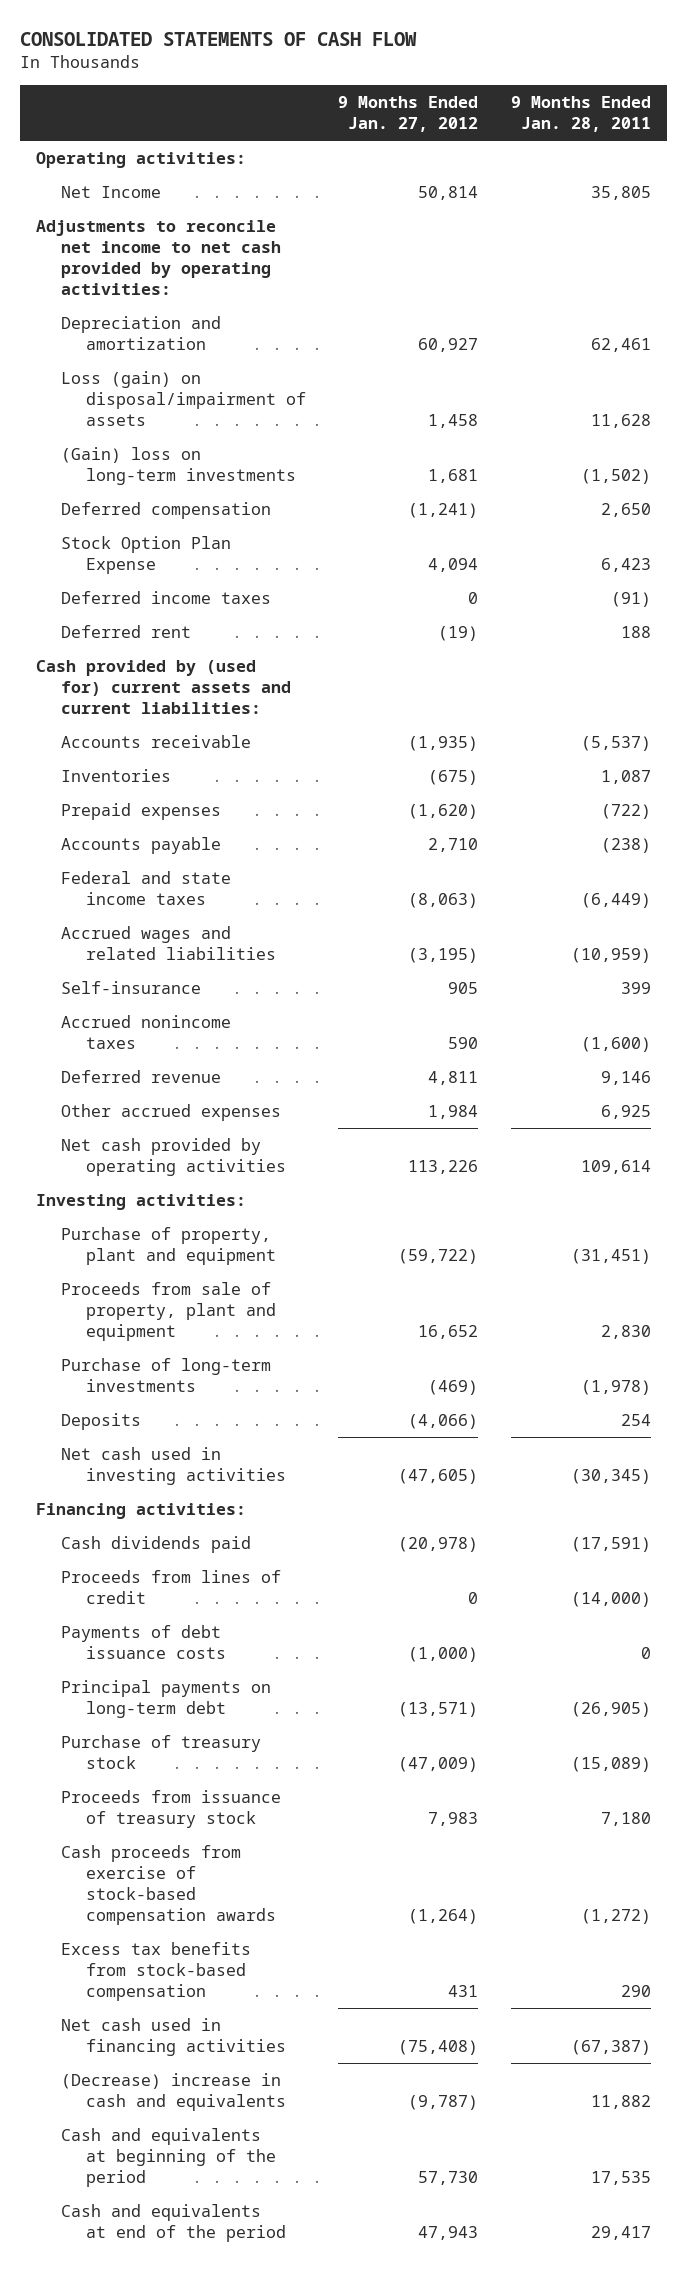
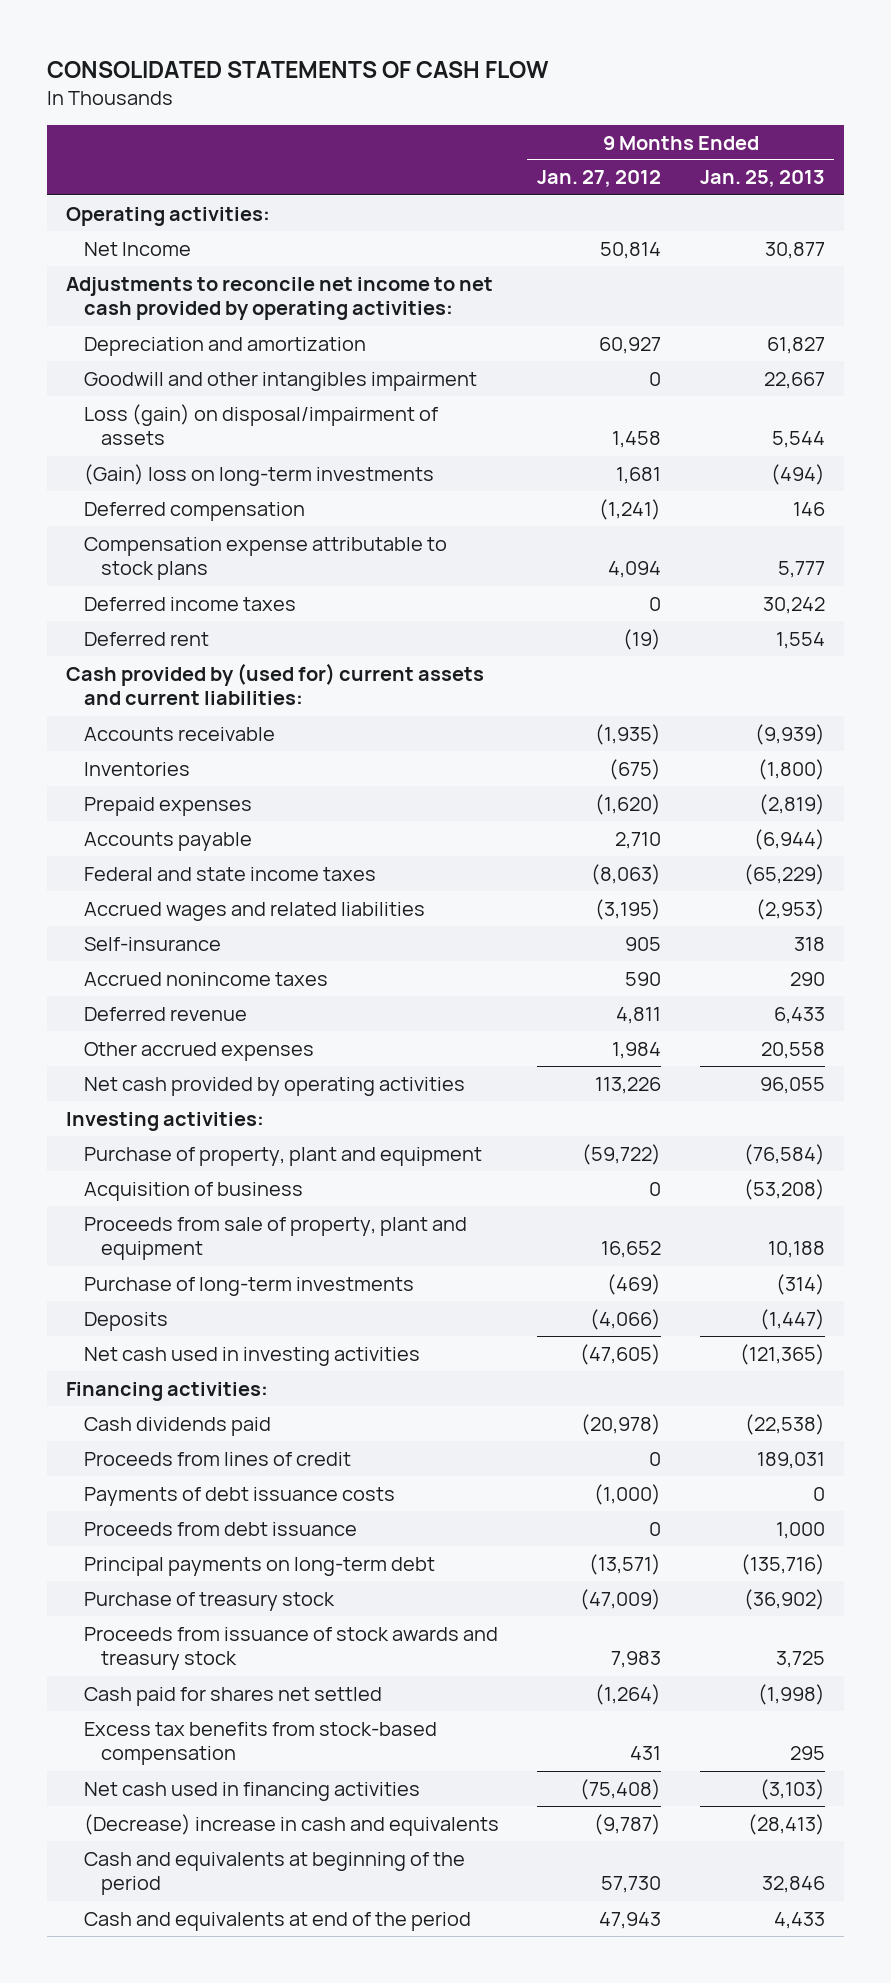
- | 9 Months Ended Jan. 27, 2012 | 9 Months Ended Jan. 28, 2011
+ | 9 Months Ended Jan. 27, 2012 | 9 Months Ended Jan. 25, 2013
+ Goodwill and other intangibles impairment | 0 | 22,667
- Stock Option Plan Expense | 4,094 | 6,423
+ Compensation expense attributable to stock plans | 4,094 | 5,777
+ Acquisition of business | 0 | (53,208)
+ Proceeds from debt issuance | 0 | 1,000
- Proceeds from issuance of treasury stock | 7,983 | 7,180
- Cash proceeds from exercise of stock-based compensation awards | (1,264) | (1,272)
+ Proceeds from issuance of stock awards and treasury stock | 7,983 | 3,725
+ Cash paid for shares net settled | (1,264) | (1,998)

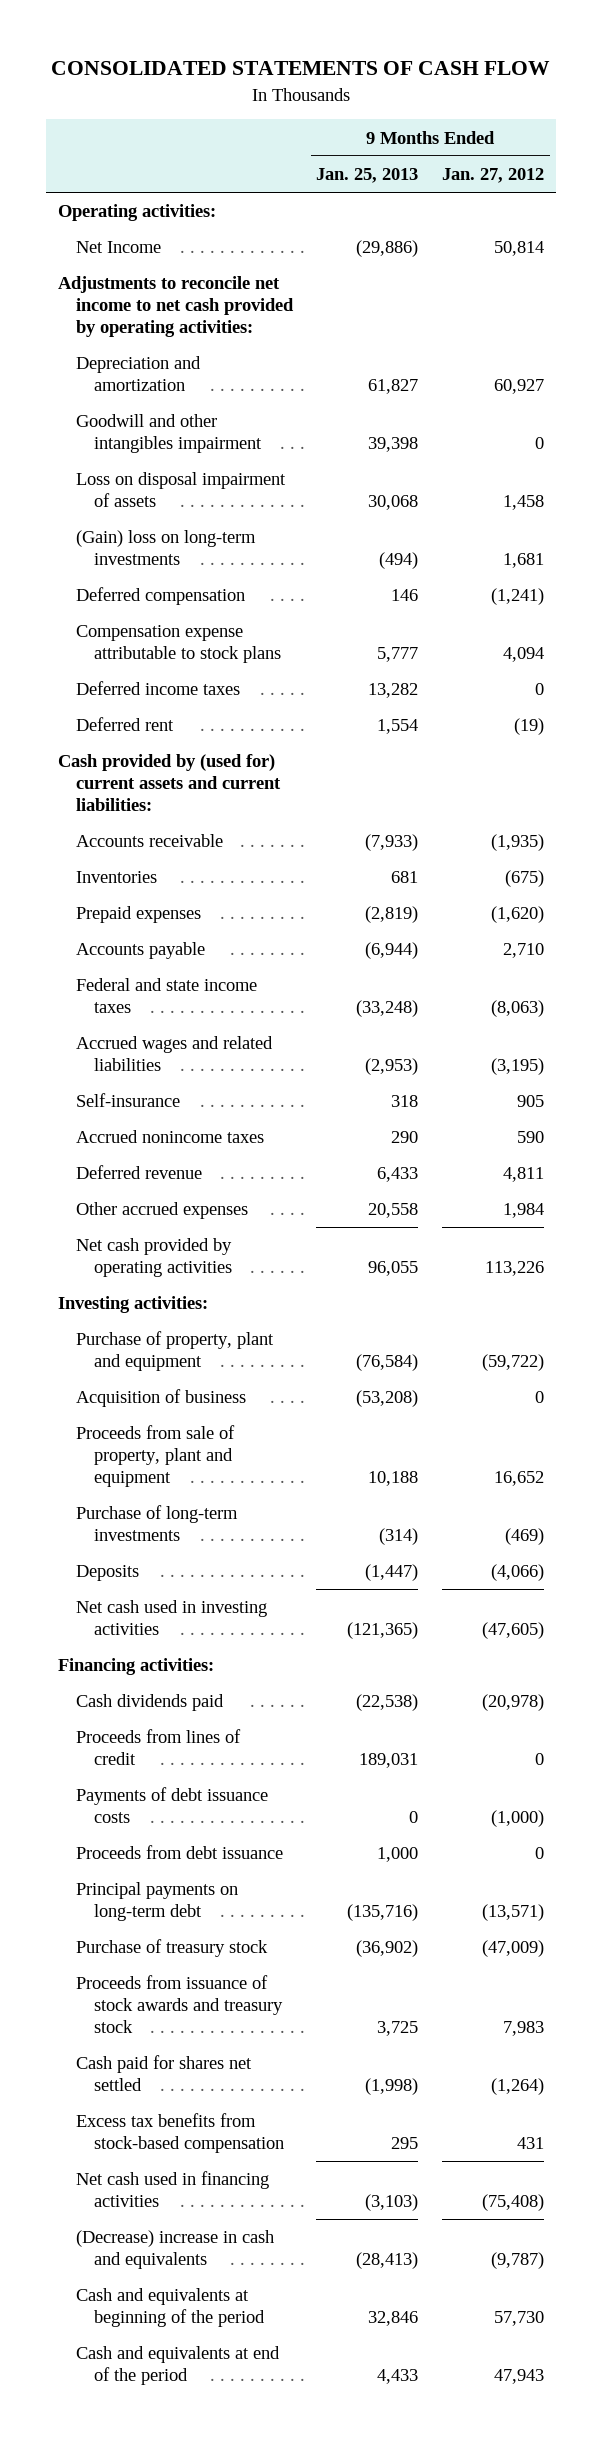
- | 9 Months Ended Jan. 27, 2012 | 9 Months Ended Jan. 25, 2013
+ | 9 Months Ended Jan. 25, 2013 | 9 Months Ended Jan. 27, 2012
- Net Income | 50,814 | 30,877
+ Net Income | (29,886) | 50,814
- Goodwill and other intangibles impairment | 0 | 22,667
- Loss (gain) on disposal/impairment of assets | 1,458 | 5,544
+ Goodwill and other intangibles impairment | 39,398 | 0
+ Loss on disposal impairment of assets | 30,068 | 1,458
- Deferred income taxes | 0 | 30,242
+ Deferred income taxes | 13,282 | 0
- Accounts receivable | (1,935) | (9,939)
- Inventories | (675) | (1,800)
+ Accounts receivable | (7,933) | (1,935)
+ Inventories | 681 | (675)
- Federal and state income taxes | (8,063) | (65,229)
+ Federal and state income taxes | (33,248) | (8,063)

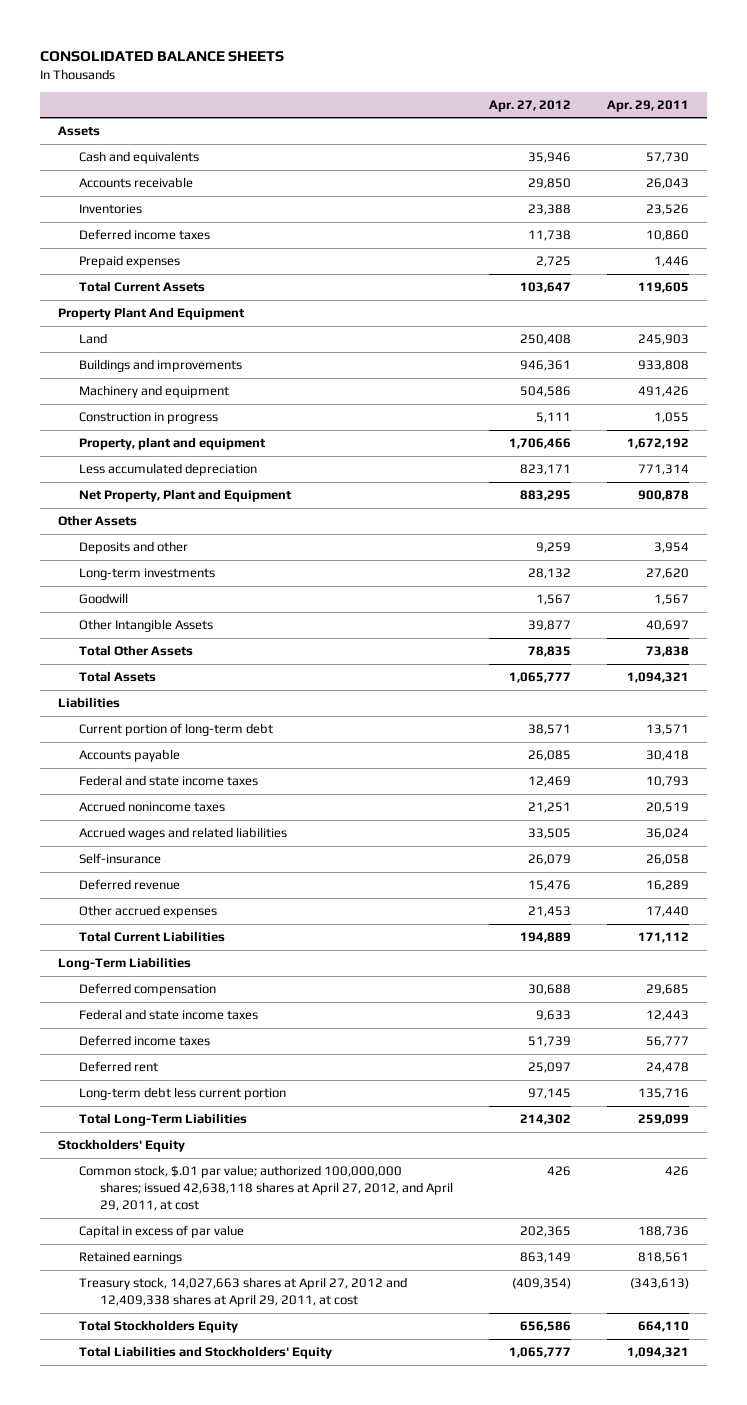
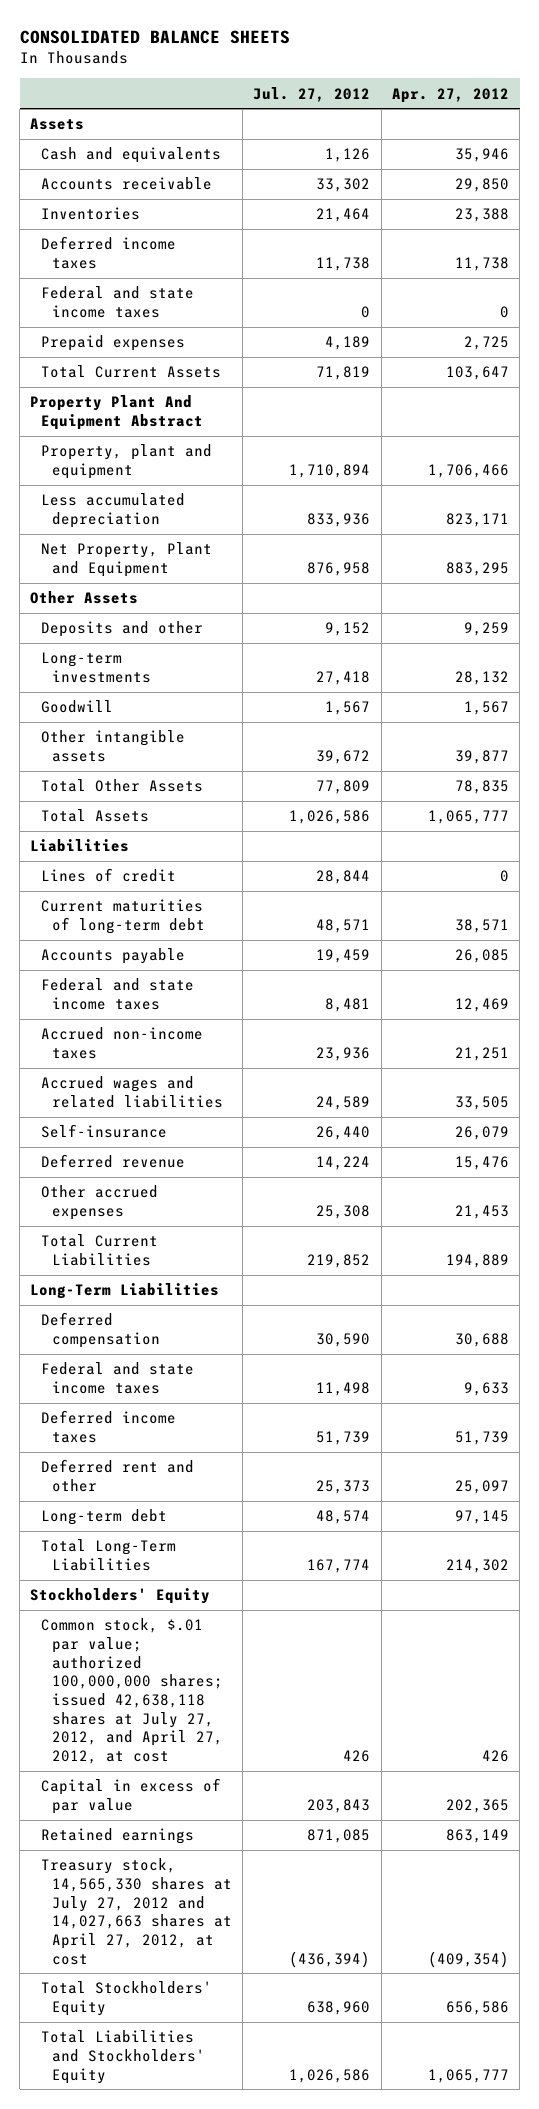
- | Apr. 27, 2012 | Apr. 29, 2011
+ | Jul. 27, 2012 | Apr. 27, 2012
+ Federal and state income taxes | 0 | 0
- Property Plant And Equipment
- Land | 250,408 | 245,903
- Buildings and improvements | 946,361 | 933,808
- Machinery and equipment | 504,586 | 491,426
- Construction in progress | 5,111 | 1,055
+ Property Plant And Equipment Abstract
- Other Intangible Assets | 39,877 | 40,697
+ Other intangible assets | 39,672 | 39,877
- Current portion of long-term debt | 38,571 | 13,571
+ Lines of credit | 28,844 | 0
+ Current maturities of long-term debt | 48,571 | 38,571
- Accrued nonincome taxes | 21,251 | 20,519
+ Accrued non-income taxes | 23,936 | 21,251
- Deferred rent | 25,097 | 24,478
- Long-term debt less current portion | 97,145 | 135,716
+ Deferred rent and other | 25,373 | 25,097
+ Long-term debt | 48,574 | 97,145
- Common stock, $.01 par value; authorized 100,000,000 shares; issued 42,638,118 shares at April 27, 2012, and April 29, 2011, at cost | 426 | 426
+ Common stock, $.01 par value; authorized 100,000,000 shares; issued 42,638,118 shares at July 27, 2012, and April 27, 2012, at cost | 426 | 426
- Treasury stock, 14,027,663 shares at April 27, 2012 and 12,409,338 shares at April 29, 2011, at cost | (409,354) | (343,613)
- Total Stockholders Equity | 656,586 | 664,110
+ Treasury stock, 14,565,330 shares at July 27, 2012 and 14,027,663 shares at April 27, 2012, at cost | (436,394) | (409,354)
+ Total Stockholders' Equity | 638,960 | 656,586

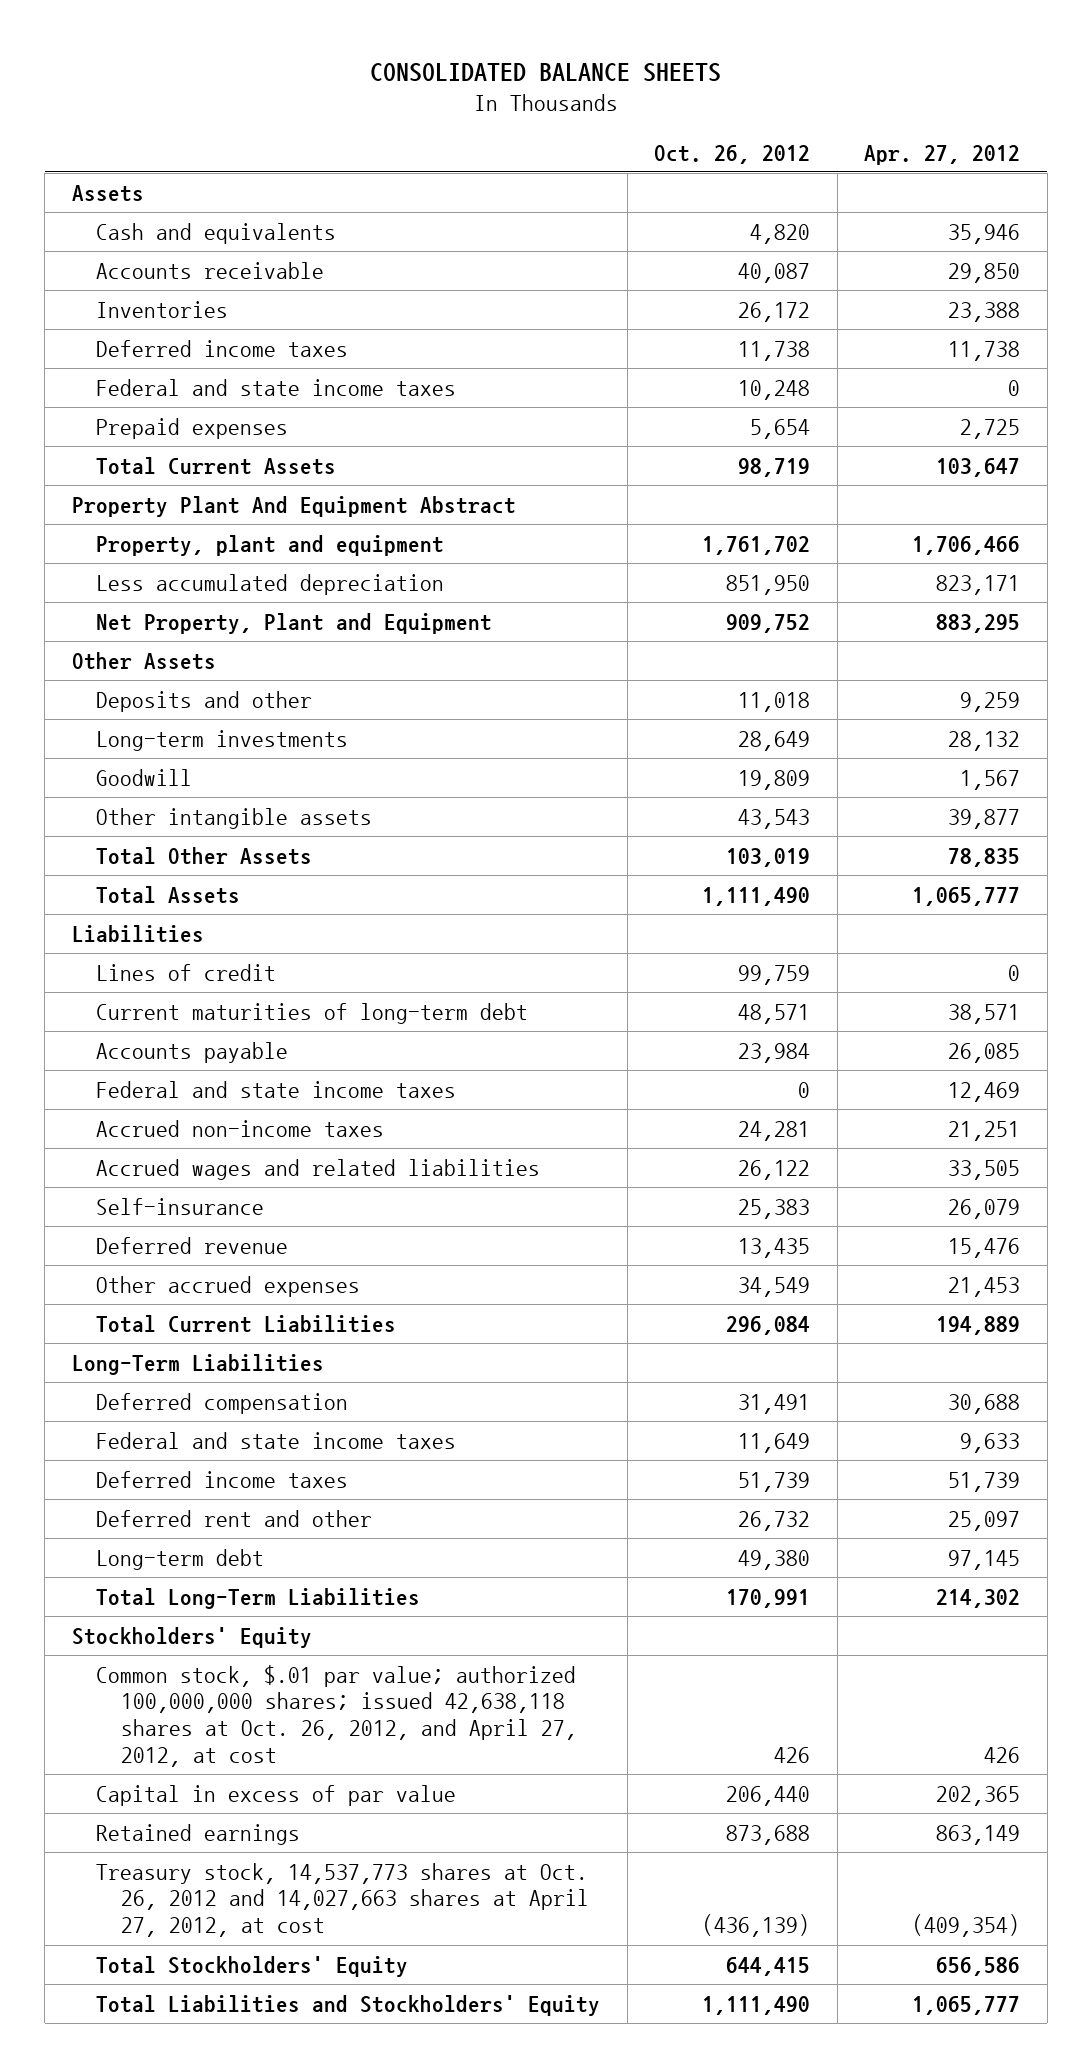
- | Jul. 27, 2012 | Apr. 27, 2012
+ | Oct. 26, 2012 | Apr. 27, 2012
- Common stock, $.01 par value; authorized 100,000,000 shares; issued 42,638,118 shares at July 27, 2012, and April 27, 2012, at cost | 426 | 426
+ Common stock, $.01 par value; authorized 100,000,000 shares; issued 42,638,118 shares at Oct. 26, 2012, and April 27, 2012, at cost | 426 | 426
- Treasury stock, 14,565,330 shares at July 27, 2012 and 14,027,663 shares at April 27, 2012, at cost | (436,394) | (409,354)
+ Treasury stock, 14,537,773 shares at Oct. 26, 2012 and 14,027,663 shares at April 27, 2012, at cost | (436,139) | (409,354)

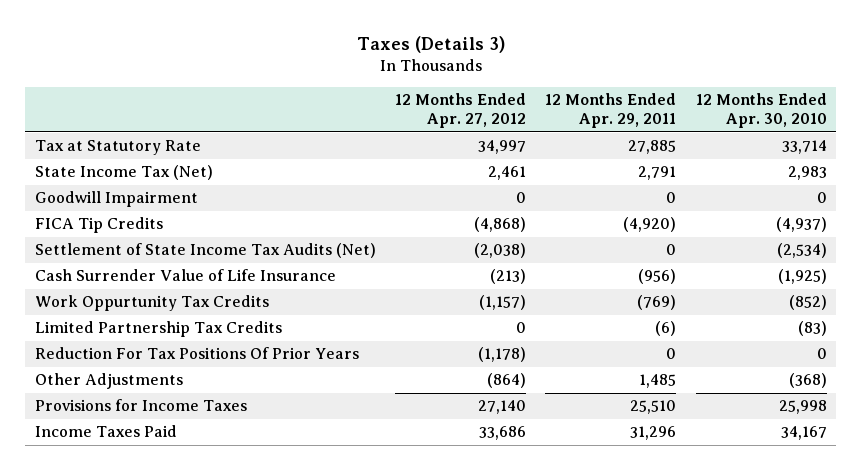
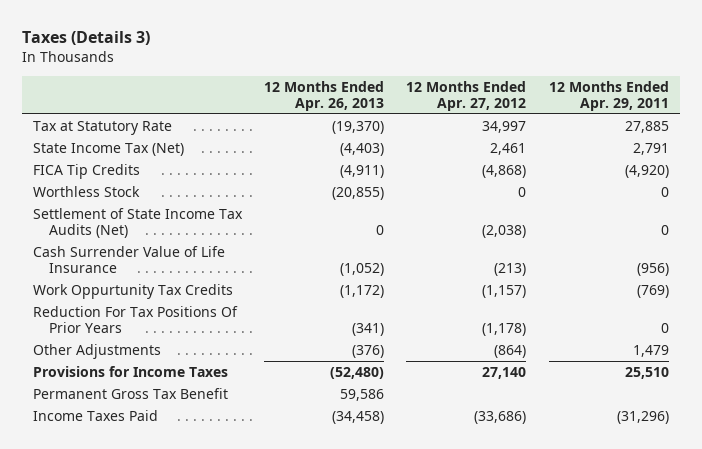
- | 12 Months Ended Apr. 27, 2012 | 12 Months Ended Apr. 29, 2011 | 12 Months Ended Apr. 30, 2010
+ | 12 Months Ended Apr. 26, 2013 | 12 Months Ended Apr. 27, 2012 | 12 Months Ended Apr. 29, 2011
- Goodwill Impairment | 0 | 0 | 0
+ Worthless Stock | (20,855) | 0 | 0
- Limited Partnership Tax Credits | 0 | (6) | (83)
- Other Adjustments | (864) | 1,485 | (368)
+ Other Adjustments | (376) | (864) | 1,479
- Income Taxes Paid | 33,686 | 31,296 | 34,167
+ Permanent Gross Tax Benefit | 59,586 | |
+ Income Taxes Paid | (34,458) | (33,686) | (31,296)

